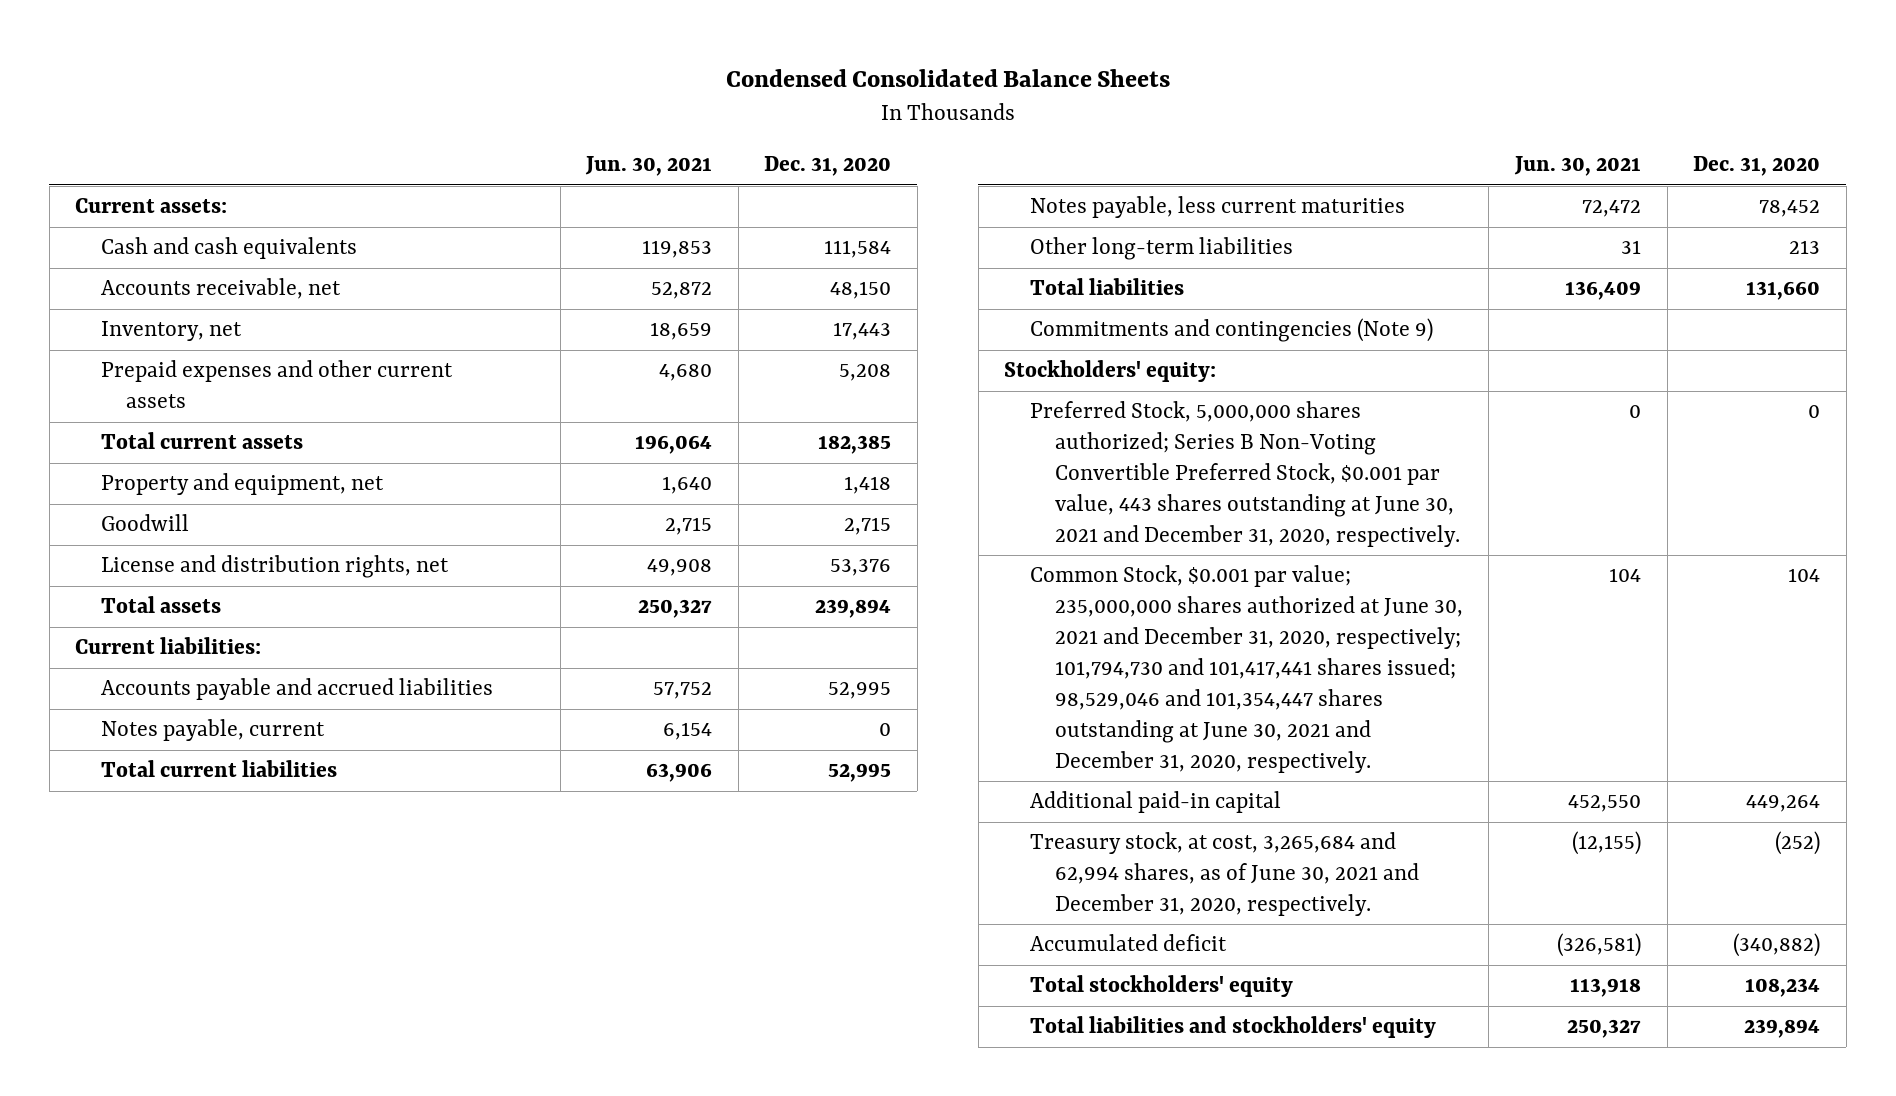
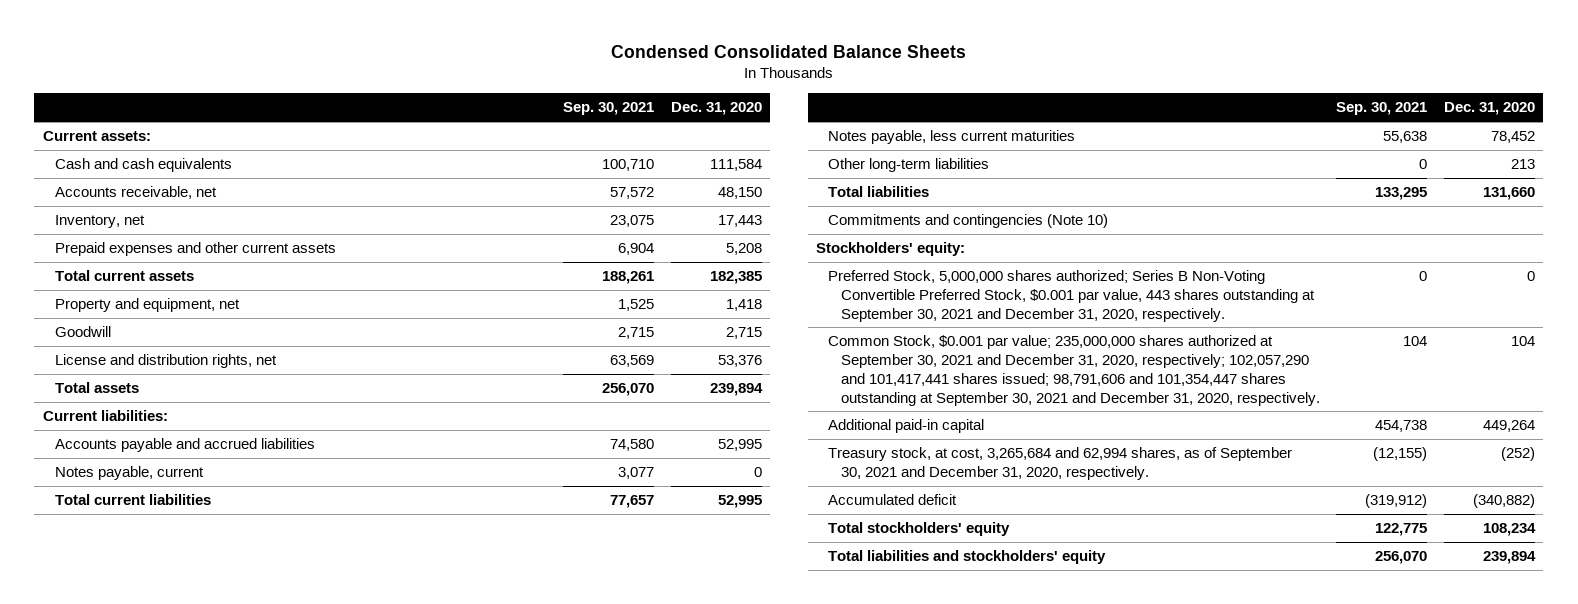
- | Jun. 30, 2021 | Dec. 31, 2020
+ | Sep. 30, 2021 | Dec. 31, 2020
- Commitments and contingencies (Note 9)
+ Commitments and contingencies (Note 10)
- Preferred Stock, 5,000,000 shares authorized; Series B Non-Voting Convertible Preferred Stock, $0.001 par value, 443 shares outstanding at June 30, 2021 and December 31, 2020, respectively. | 0 | 0
- Common Stock, $0.001 par value; 235,000,000 shares authorized at June 30, 2021 and December 31, 2020, respectively; 101,794,730 and 101,417,441 shares issued; 98,529,046 and 101,354,447 shares outstanding at June 30, 2021 and December 31, 2020, respectively. | 104 | 104
+ Preferred Stock, 5,000,000 shares authorized; Series B Non-Voting Convertible Preferred Stock, $0.001 par value, 443 shares outstanding at September 30, 2021 and December 31, 2020, respectively. | 0 | 0
+ Common Stock, $0.001 par value; 235,000,000 shares authorized at September 30, 2021 and December 31, 2020, respectively; 102,057,290 and 101,417,441 shares issued; 98,791,606 and 101,354,447 shares outstanding at September 30, 2021 and December 31, 2020, respectively. | 104 | 104
- Treasury stock, at cost, 3,265,684 and 62,994 shares, as of June 30, 2021 and December 31, 2020, respectively. | (12,155) | (252)
+ Treasury stock, at cost, 3,265,684 and 62,994 shares, as of September 30, 2021 and December 31, 2020, respectively. | (12,155) | (252)

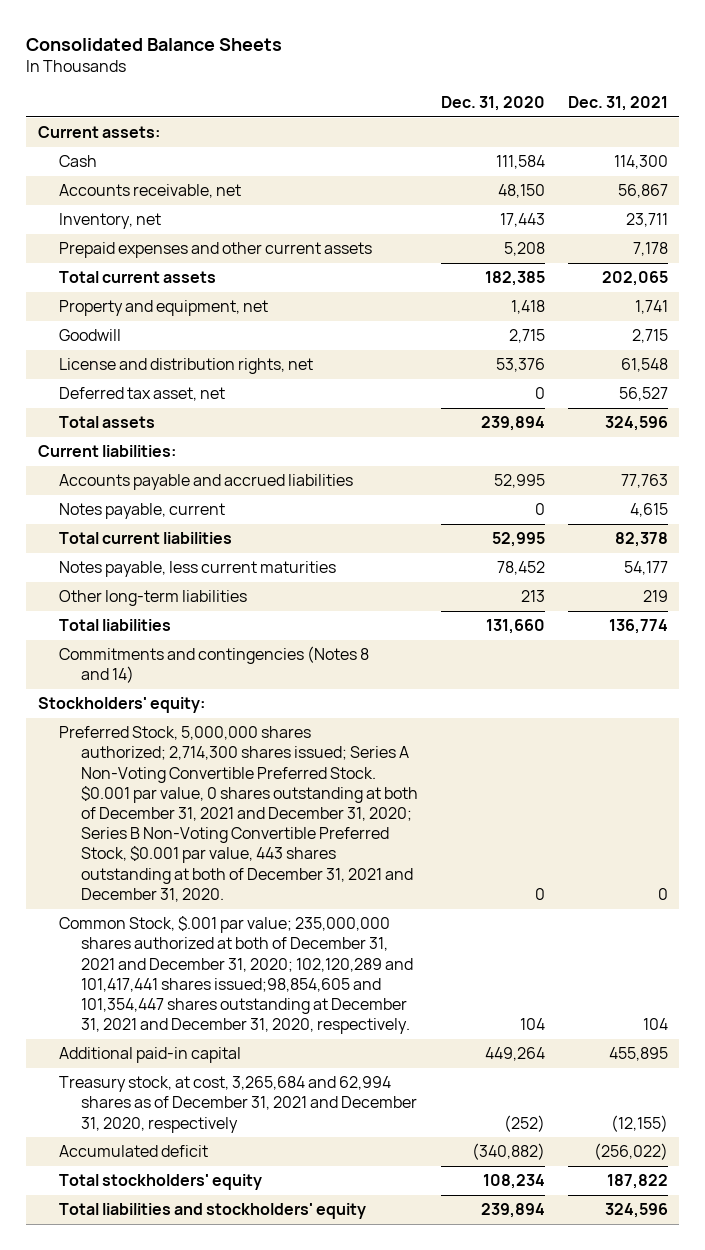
- Condensed Consolidated Balance Sheets
+ Consolidated Balance Sheets
- | Sep. 30, 2021 | Dec. 31, 2020
+ | Dec. 31, 2020 | Dec. 31, 2021
- Cash and cash equivalents | 100,710 | 111,584
+ Cash | 111,584 | 114,300
+ Deferred tax asset, net | 0 | 56,527
- Commitments and contingencies (Note 10)
+ Commitments and contingencies (Notes 8 and 14)
- Preferred Stock, 5,000,000 shares authorized; Series B Non-Voting Convertible Preferred Stock, $0.001 par value, 443 shares outstanding at September 30, 2021 and December 31, 2020, respectively. | 0 | 0
- Common Stock, $0.001 par value; 235,000,000 shares authorized at September 30, 2021 and December 31, 2020, respectively; 102,057,290 and 101,417,441 shares issued; 98,791,606 and 101,354,447 shares outstanding at September 30, 2021 and December 31, 2020, respectively. | 104 | 104
+ Preferred Stock, 5,000,000 shares authorized; 2,714,300 shares issued; Series A Non-Voting Convertible Preferred Stock. $0.001 par value, 0 shares outstanding at both of December 31, 2021 and December 31, 2020; Series B Non-Voting Convertible Preferred Stock, $0.001 par value, 443 shares outstanding at both of December 31, 2021 and December 31, 2020. | 0 | 0
+ Common Stock, $.001 par value; 235,000,000 shares authorized at both of December 31, 2021 and December 31, 2020; 102,120,289 and 101,417,441 shares issued;98,854,605 and 101,354,447 shares outstanding at December 31, 2021 and December 31, 2020, respectively. | 104 | 104
- Treasury stock, at cost, 3,265,684 and 62,994 shares, as of September 30, 2021 and December 31, 2020, respectively. | (12,155) | (252)
+ Treasury stock, at cost, 3,265,684 and 62,994 shares as of December 31, 2021 and December 31, 2020, respectively | (252) | (12,155)

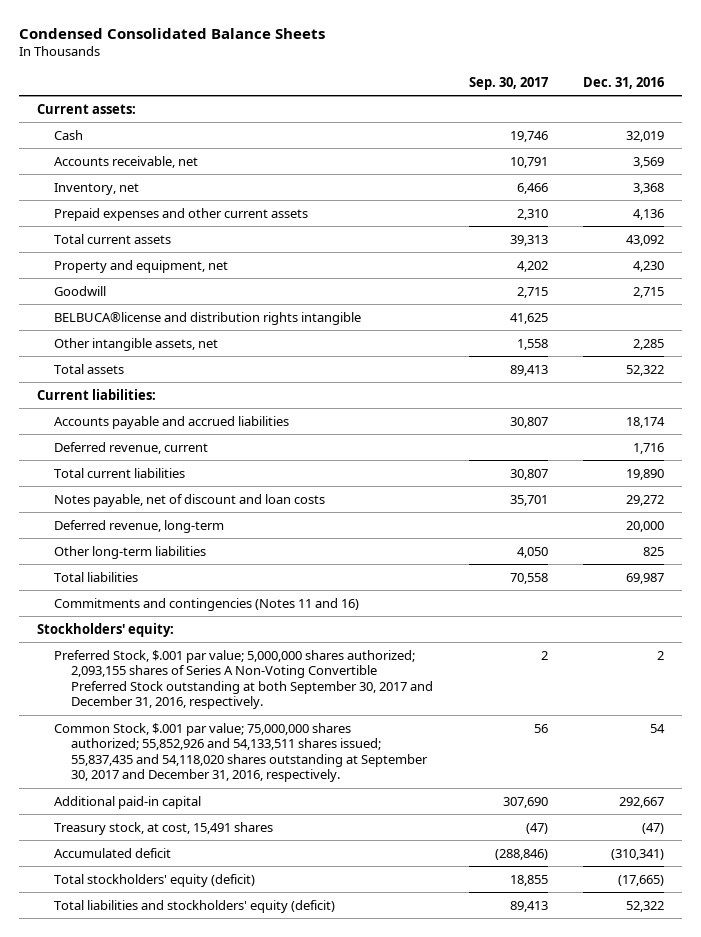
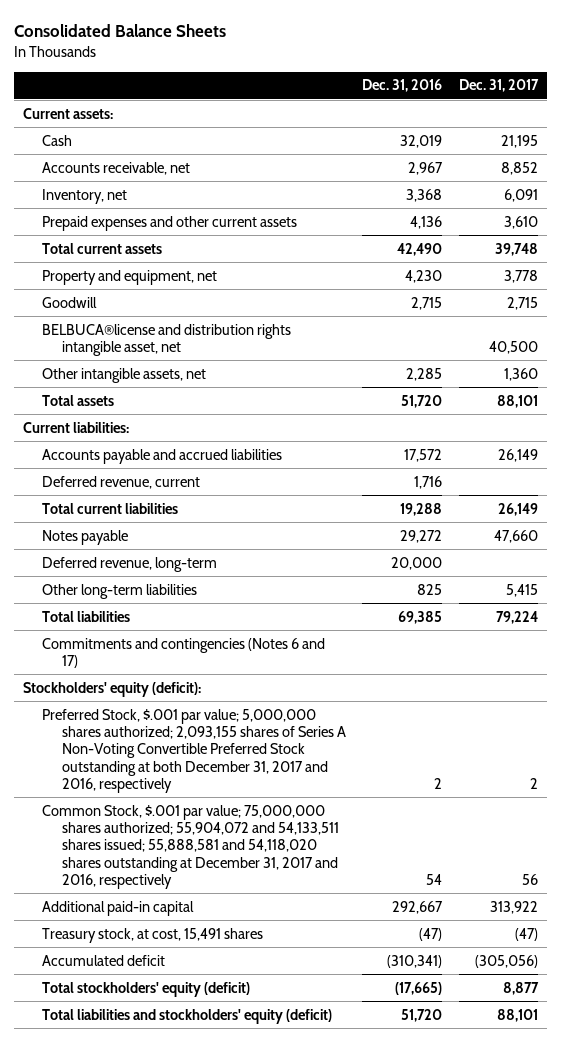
- Condensed Consolidated Balance Sheets
+ Consolidated Balance Sheets
- | Sep. 30, 2017 | Dec. 31, 2016
+ | Dec. 31, 2016 | Dec. 31, 2017
- Accounts receivable, net | 10,791 | 3,569
+ Accounts receivable, net | 2,967 | 8,852
- Total current assets | 39,313 | 43,092
+ Total current assets | 42,490 | 39,748
- BELBUCA®license and distribution rights intangible | 41,625 |
+ BELBUCA®license and distribution rights intangible asset, net | | 40,500
- Total assets | 89,413 | 52,322
+ Total assets | 51,720 | 88,101
- Accounts payable and accrued liabilities | 30,807 | 18,174
+ Accounts payable and accrued liabilities | 17,572 | 26,149
- Total current liabilities | 30,807 | 19,890
- Notes payable, net of discount and loan costs | 35,701 | 29,272
+ Total current liabilities | 19,288 | 26,149
+ Notes payable | 29,272 | 47,660
- Total liabilities | 70,558 | 69,987
- Commitments and contingencies (Notes 11 and 16)
- Stockholders' equity:
- Preferred Stock, $.001 par value; 5,000,000 shares authorized; 2,093,155 shares of Series A Non-Voting Convertible Preferred Stock outstanding at both September 30, 2017 and December 31, 2016, respectively. | 2 | 2
- Common Stock, $.001 par value; 75,000,000 shares authorized; 55,852,926 and 54,133,511 shares issued; 55,837,435 and 54,118,020 shares outstanding at September 30, 2017 and December 31, 2016, respectively. | 56 | 54
+ Total liabilities | 69,385 | 79,224
+ Commitments and contingencies (Notes 6 and 17)
+ Stockholders' equity (deficit):
+ Preferred Stock, $.001 par value; 5,000,000 shares authorized; 2,093,155 shares of Series A Non-Voting Convertible Preferred Stock outstanding at both December 31, 2017 and 2016, respectively | 2 | 2
+ Common Stock, $.001 par value; 75,000,000 shares authorized; 55,904,072 and 54,133,511 shares issued; 55,888,581 and 54,118,020 shares outstanding at December 31, 2017 and 2016, respectively | 54 | 56
- Total liabilities and stockholders' equity (deficit) | 89,413 | 52,322
+ Total liabilities and stockholders' equity (deficit) | 51,720 | 88,101

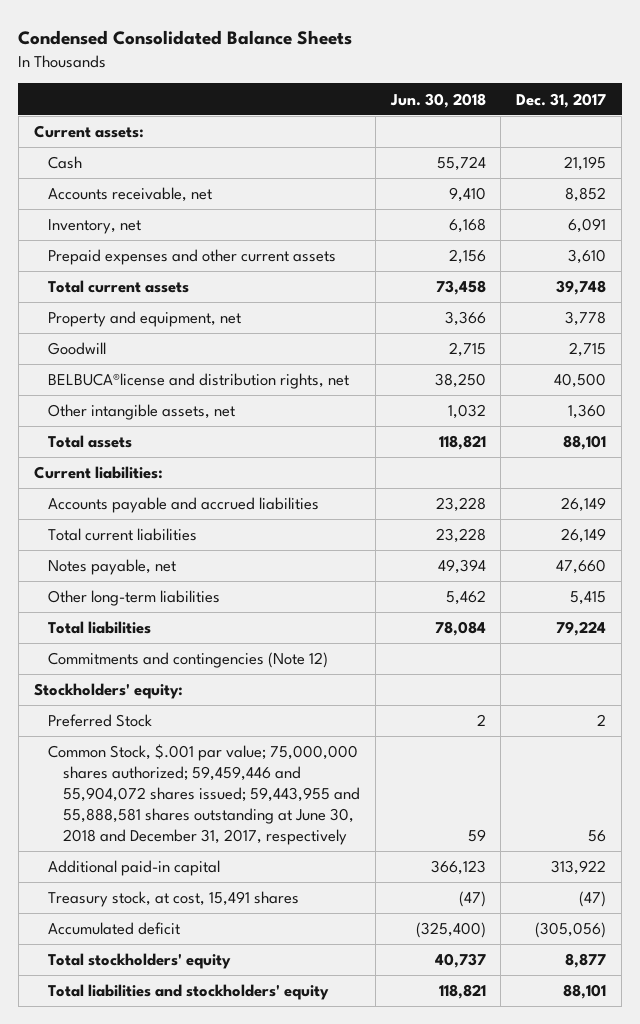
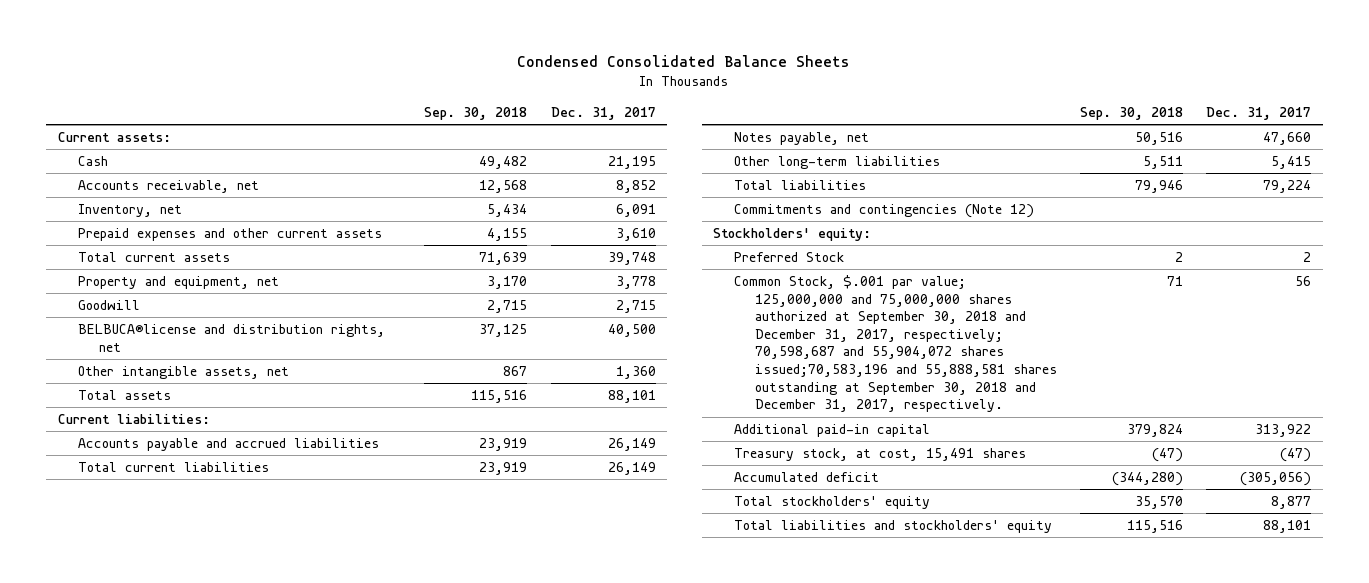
- | Jun. 30, 2018 | Dec. 31, 2017
+ | Sep. 30, 2018 | Dec. 31, 2017
- Common Stock, $.001 par value; 75,000,000 shares authorized; 59,459,446 and 55,904,072 shares issued; 59,443,955 and 55,888,581 shares outstanding at June 30, 2018 and December 31, 2017, respectively | 59 | 56
+ Common Stock, $.001 par value; 125,000,000 and 75,000,000 shares authorized at September 30, 2018 and December 31, 2017, respectively; 70,598,687 and 55,904,072 shares issued;70,583,196 and 55,888,581 shares outstanding at September 30, 2018 and December 31, 2017, respectively. | 71 | 56

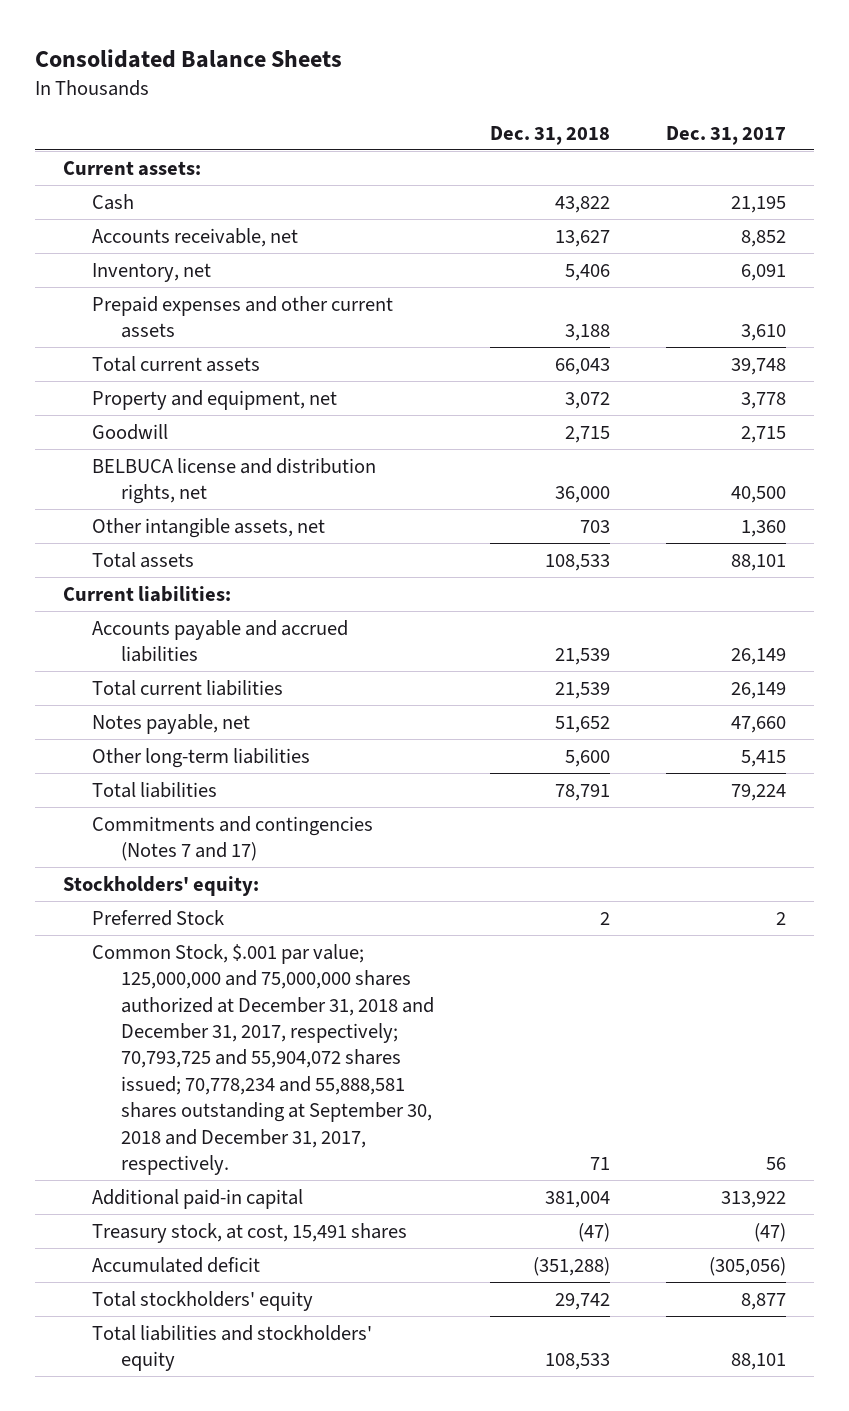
- Condensed Consolidated Balance Sheets
+ Consolidated Balance Sheets
- | Sep. 30, 2018 | Dec. 31, 2017
+ | Dec. 31, 2018 | Dec. 31, 2017
- BELBUCA®license and distribution rights, net | 37,125 | 40,500
+ BELBUCA license and distribution rights, net | 36,000 | 40,500
- Commitments and contingencies (Note 12)
+ Commitments and contingencies (Notes 7 and 17)
- Common Stock, $.001 par value; 125,000,000 and 75,000,000 shares authorized at September 30, 2018 and December 31, 2017, respectively; 70,598,687 and 55,904,072 shares issued;70,583,196 and 55,888,581 shares outstanding at September 30, 2018 and December 31, 2017, respectively. | 71 | 56
+ Common Stock, $.001 par value; 125,000,000 and 75,000,000 shares authorized at December 31, 2018 and December 31, 2017, respectively; 70,793,725 and 55,904,072 shares issued; 70,778,234 and 55,888,581 shares outstanding at September 30, 2018 and December 31, 2017, respectively. | 71 | 56

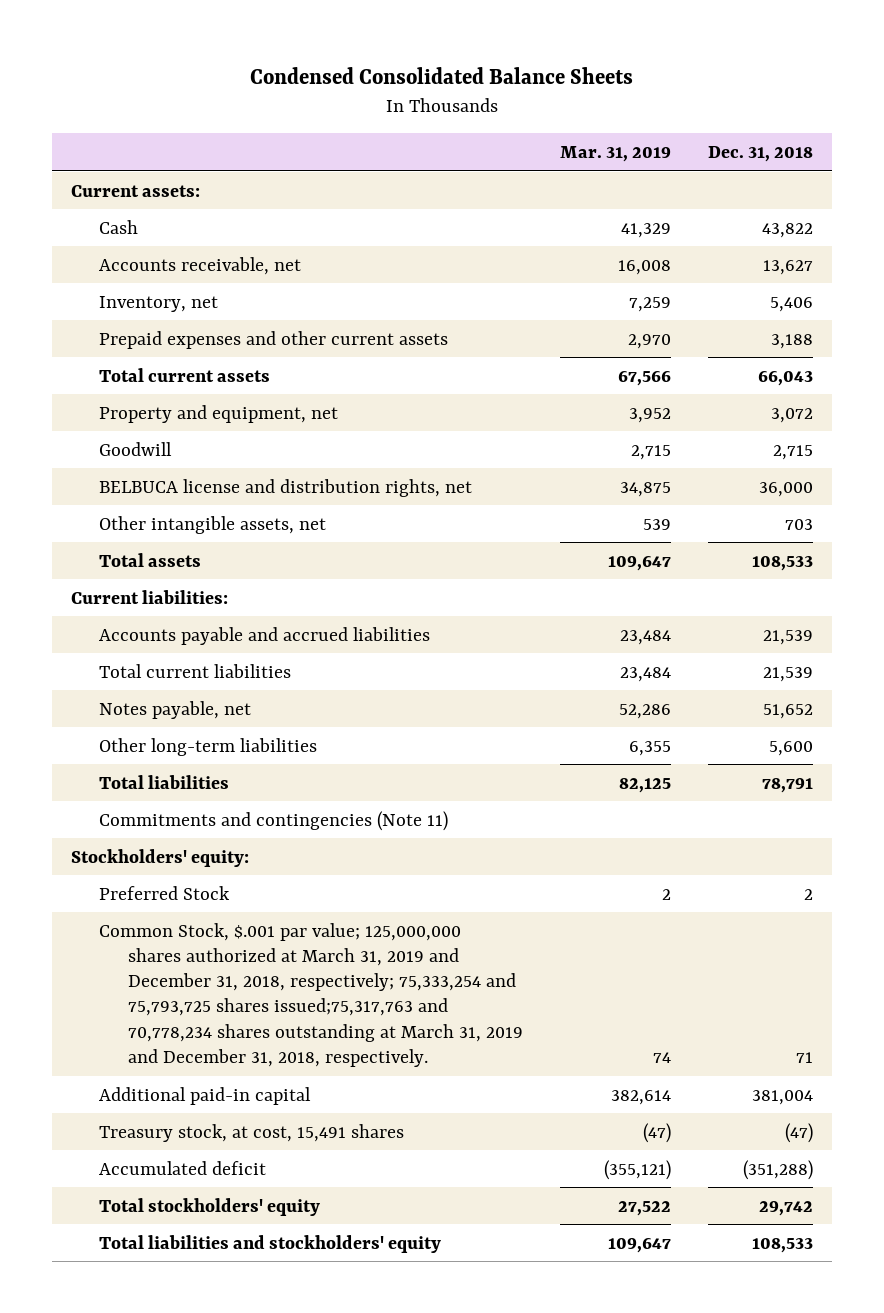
- Consolidated Balance Sheets
+ Condensed Consolidated Balance Sheets
- | Dec. 31, 2018 | Dec. 31, 2017
+ | Mar. 31, 2019 | Dec. 31, 2018
- Commitments and contingencies (Notes 7 and 17)
+ Commitments and contingencies (Note 11)
- Common Stock, $.001 par value; 125,000,000 and 75,000,000 shares authorized at December 31, 2018 and December 31, 2017, respectively; 70,793,725 and 55,904,072 shares issued; 70,778,234 and 55,888,581 shares outstanding at September 30, 2018 and December 31, 2017, respectively. | 71 | 56
+ Common Stock, $.001 par value; 125,000,000 shares authorized at March 31, 2019 and December 31, 2018, respectively; 75,333,254 and 75,793,725 shares issued;75,317,763 and 70,778,234 shares outstanding at March 31, 2019 and December 31, 2018, respectively. | 74 | 71

